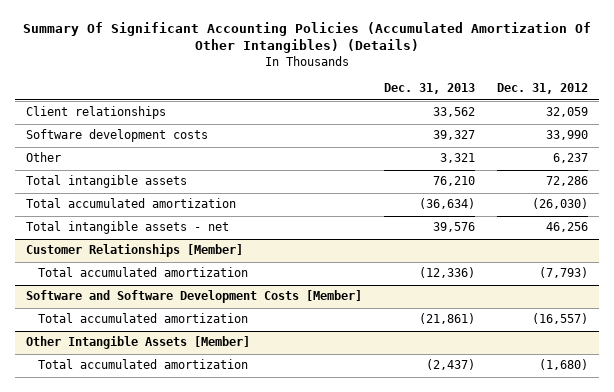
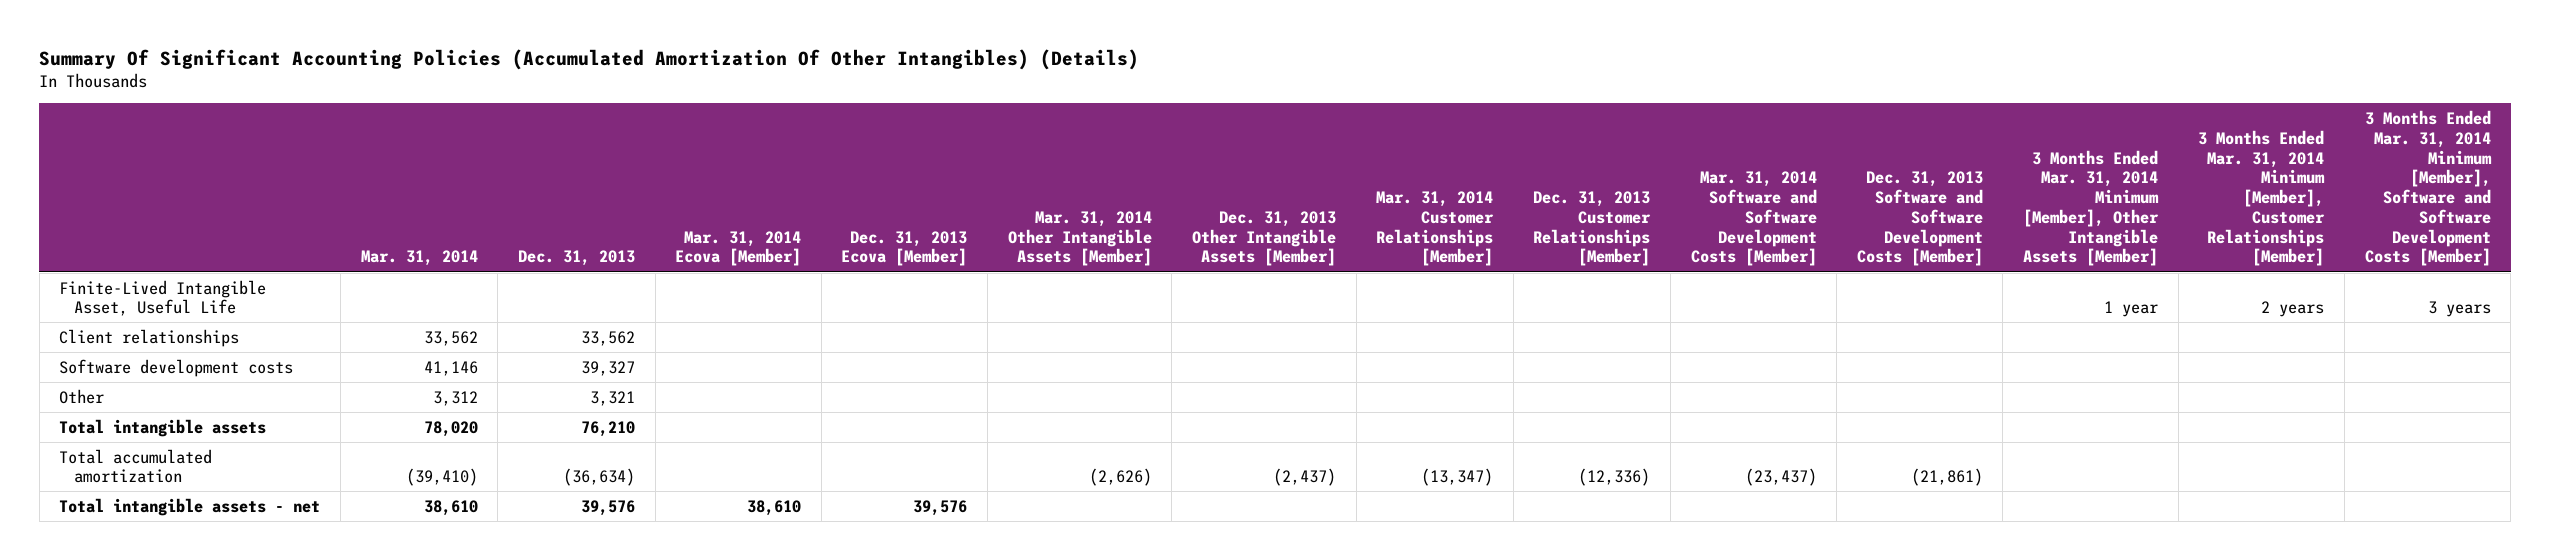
- | Dec. 31, 2013 | Dec. 31, 2012
+ | Mar. 31, 2014 | Dec. 31, 2013 | Mar. 31, 2014 Ecova [Member] | Dec. 31, 2013 Ecova [Member] | Mar. 31, 2014 Other Intangible Assets [Member] | Dec. 31, 2013 Other Intangible Assets [Member] | Mar. 31, 2014 Customer Relationships [Member] | Dec. 31, 2013 Customer Relationships [Member] | Mar. 31, 2014 Software and Software Development Costs [Member] | Dec. 31, 2013 Software and Software Development Costs [Member] | 3 Months Ended Mar. 31, 2014 Minimum [Member], Other Intangible Assets [Member] | 3 Months Ended Mar. 31, 2014 Minimum [Member], Customer Relationships [Member] | 3 Months Ended Mar. 31, 2014 Minimum [Member], Software and Software Development Costs [Member]
+ Finite-Lived Intangible Asset, Useful Life | | | | | | | | | | | 1 year | 2 years | 3 years
- Customer Relationships [Member]
- Total accumulated amortization | (12,336) | (7,793)
- Software and Software Development Costs [Member]
- Total accumulated amortization | (21,861) | (16,557)
- Other Intangible Assets [Member]
- Total accumulated amortization | (2,437) | (1,680)

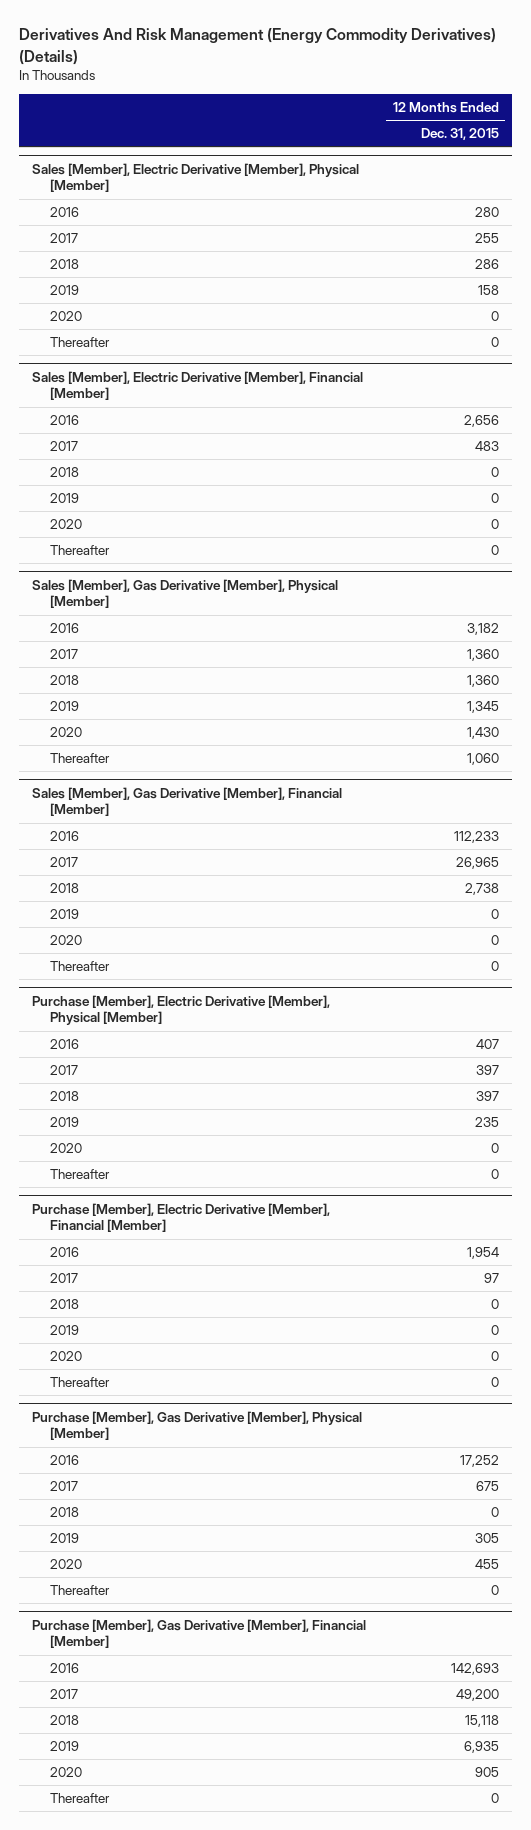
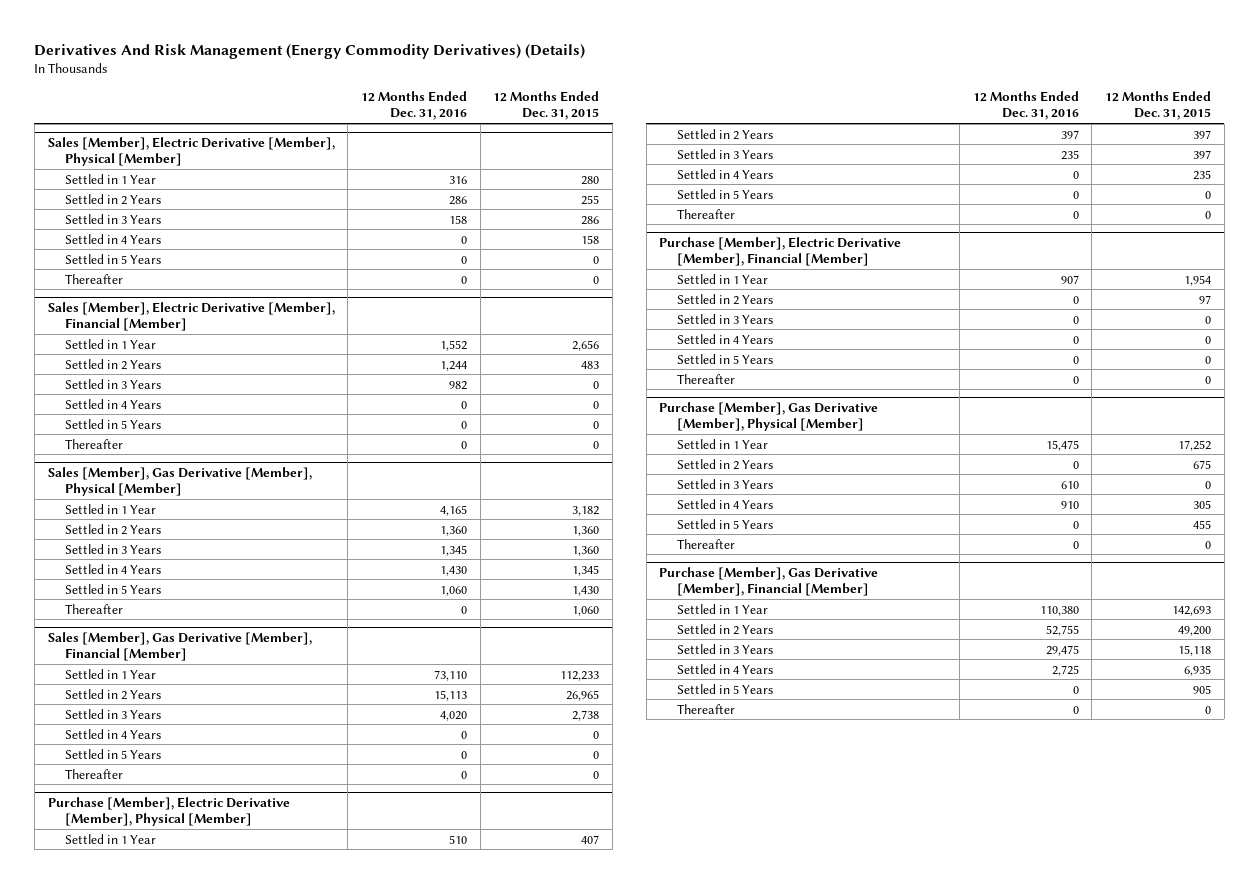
- | 12 Months Ended Dec. 31, 2015
+ | 12 Months Ended Dec. 31, 2016 | 12 Months Ended Dec. 31, 2015
@ Sales [Member], Electric Derivative [Member], Physical [Member]
- 2016 | 280
- 2017 | 255
- 2018 | 286
- 2019 | 158
- 2020 | 0
+ Settled in 1 Year | 316 | 280
+ Settled in 2 Years | 286 | 255
+ Settled in 3 Years | 158 | 286
+ Settled in 4 Years | 0 | 158
+ Settled in 5 Years | 0 | 0
@ Sales [Member], Electric Derivative [Member], Financial [Member]
- 2016 | 2,656
- 2017 | 483
- 2018 | 0
- 2019 | 0
- 2020 | 0
+ Settled in 1 Year | 1,552 | 2,656
+ Settled in 2 Years | 1,244 | 483
+ Settled in 3 Years | 982 | 0
+ Settled in 4 Years | 0 | 0
+ Settled in 5 Years | 0 | 0
@ Sales [Member], Gas Derivative [Member], Physical [Member]
- 2016 | 3,182
- 2017 | 1,360
- 2018 | 1,360
- 2019 | 1,345
- 2020 | 1,430
+ Settled in 1 Year | 4,165 | 3,182
+ Settled in 2 Years | 1,360 | 1,360
+ Settled in 3 Years | 1,345 | 1,360
+ Settled in 4 Years | 1,430 | 1,345
+ Settled in 5 Years | 1,060 | 1,430
@ Sales [Member], Gas Derivative [Member], Financial [Member]
- 2016 | 112,233
- 2017 | 26,965
- 2018 | 2,738
- 2019 | 0
- 2020 | 0
+ Settled in 1 Year | 73,110 | 112,233
+ Settled in 2 Years | 15,113 | 26,965
+ Settled in 3 Years | 4,020 | 2,738
+ Settled in 4 Years | 0 | 0
+ Settled in 5 Years | 0 | 0
@ Purchase [Member], Electric Derivative [Member], Physical [Member]
- 2016 | 407
- 2017 | 397
- 2018 | 397
- 2019 | 235
- 2020 | 0
+ Settled in 1 Year | 510 | 407
+ Settled in 2 Years | 397 | 397
+ Settled in 3 Years | 235 | 397
+ Settled in 4 Years | 0 | 235
+ Settled in 5 Years | 0 | 0
@ Purchase [Member], Electric Derivative [Member], Financial [Member]
- 2016 | 1,954
- 2017 | 97
- 2018 | 0
- 2019 | 0
- 2020 | 0
+ Settled in 1 Year | 907 | 1,954
+ Settled in 2 Years | 0 | 97
+ Settled in 3 Years | 0 | 0
+ Settled in 4 Years | 0 | 0
+ Settled in 5 Years | 0 | 0
@ Purchase [Member], Gas Derivative [Member], Physical [Member]
- 2016 | 17,252
- 2017 | 675
- 2018 | 0
- 2019 | 305
- 2020 | 455
+ Settled in 1 Year | 15,475 | 17,252
+ Settled in 2 Years | 0 | 675
+ Settled in 3 Years | 610 | 0
+ Settled in 4 Years | 910 | 305
+ Settled in 5 Years | 0 | 455
@ Purchase [Member], Gas Derivative [Member], Financial [Member]
- 2016 | 142,693
- 2017 | 49,200
- 2018 | 15,118
- 2019 | 6,935
- 2020 | 905
+ Settled in 1 Year | 110,380 | 142,693
+ Settled in 2 Years | 52,755 | 49,200
+ Settled in 3 Years | 29,475 | 15,118
+ Settled in 4 Years | 2,725 | 6,935
+ Settled in 5 Years | 0 | 905

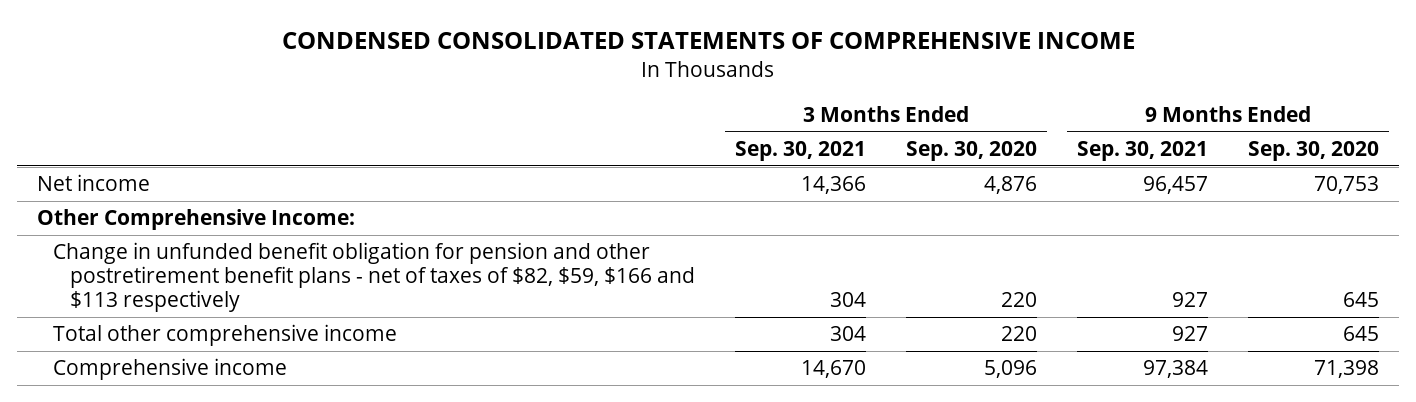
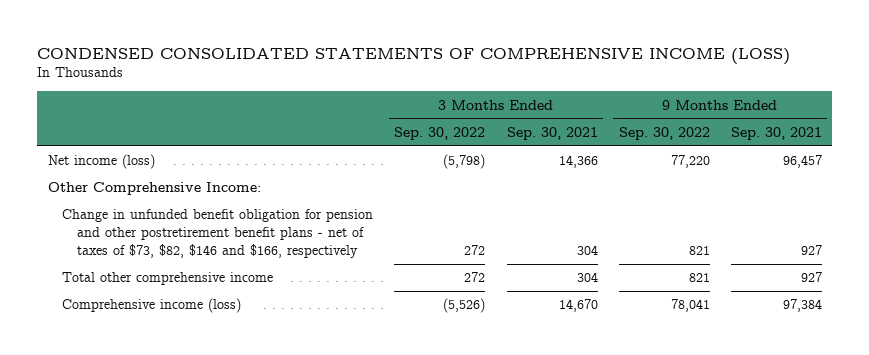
- CONDENSED CONSOLIDATED STATEMENTS OF COMPREHENSIVE INCOME
+ CONDENSED CONSOLIDATED STATEMENTS OF COMPREHENSIVE INCOME (LOSS)
- | 3 Months Ended Sep. 30, 2021 | 3 Months Ended Sep. 30, 2020 | 9 Months Ended Sep. 30, 2021 | 9 Months Ended Sep. 30, 2020
+ | 3 Months Ended Sep. 30, 2022 | 3 Months Ended Sep. 30, 2021 | 9 Months Ended Sep. 30, 2022 | 9 Months Ended Sep. 30, 2021
- Net income | 14,366 | 4,876 | 96,457 | 70,753
+ Net income (loss) | (5,798) | 14,366 | 77,220 | 96,457
- Change in unfunded benefit obligation for pension and other postretirement benefit plans - net of taxes of $82, $59, $166 and $113 respectively | 304 | 220 | 927 | 645
+ Change in unfunded benefit obligation for pension and other postretirement benefit plans - net of taxes of $73, $82, $146 and $166, respectively | 272 | 304 | 821 | 927
- Comprehensive income | 14,670 | 5,096 | 97,384 | 71,398
+ Comprehensive income (loss) | (5,526) | 14,670 | 78,041 | 97,384

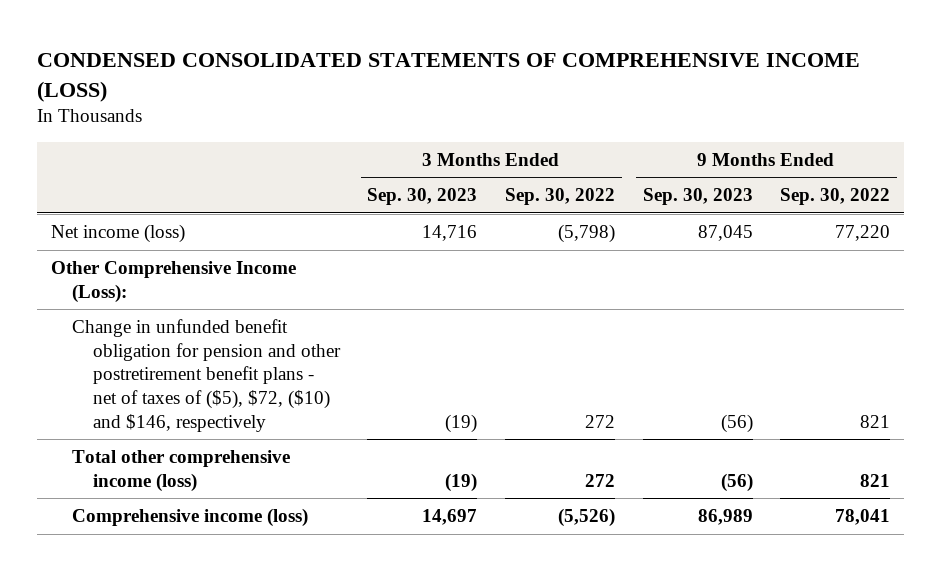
- | 3 Months Ended Sep. 30, 2022 | 3 Months Ended Sep. 30, 2021 | 9 Months Ended Sep. 30, 2022 | 9 Months Ended Sep. 30, 2021
+ | 3 Months Ended Sep. 30, 2023 | 3 Months Ended Sep. 30, 2022 | 9 Months Ended Sep. 30, 2023 | 9 Months Ended Sep. 30, 2022
- Other Comprehensive Income:
- Change in unfunded benefit obligation for pension and other postretirement benefit plans - net of taxes of $73, $82, $146 and $166, respectively | 272 | 304 | 821 | 927
- Total other comprehensive income | 272 | 304 | 821 | 927
+ Other Comprehensive Income (Loss):
+ Change in unfunded benefit obligation for pension and other postretirement benefit plans - net of taxes of ($5), $72, ($10) and $146, respectively | (19) | 272 | (56) | 821
+ Total other comprehensive income (loss) | (19) | 272 | (56) | 821

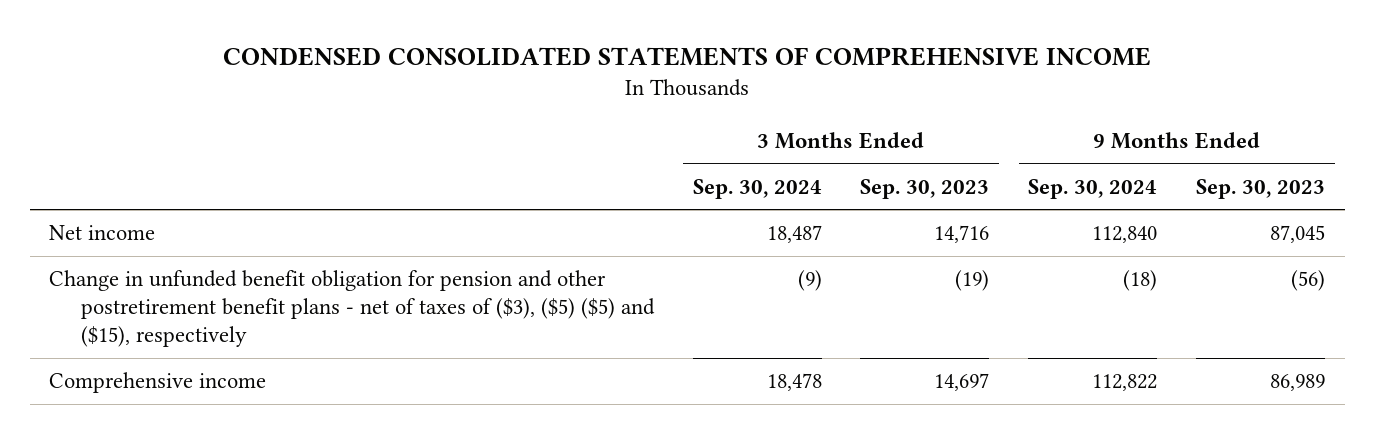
- CONDENSED CONSOLIDATED STATEMENTS OF COMPREHENSIVE INCOME (LOSS)
+ CONDENSED CONSOLIDATED STATEMENTS OF COMPREHENSIVE INCOME
- | 3 Months Ended Sep. 30, 2023 | 3 Months Ended Sep. 30, 2022 | 9 Months Ended Sep. 30, 2023 | 9 Months Ended Sep. 30, 2022
+ | 3 Months Ended Sep. 30, 2024 | 3 Months Ended Sep. 30, 2023 | 9 Months Ended Sep. 30, 2024 | 9 Months Ended Sep. 30, 2023
- Net income (loss) | 14,716 | (5,798) | 87,045 | 77,220
- Other Comprehensive Income (Loss):
- Change in unfunded benefit obligation for pension and other postretirement benefit plans - net of taxes of ($5), $72, ($10) and $146, respectively | (19) | 272 | (56) | 821
- Total other comprehensive income (loss) | (19) | 272 | (56) | 821
- Comprehensive income (loss) | 14,697 | (5,526) | 86,989 | 78,041
+ Net income | 18,487 | 14,716 | 112,840 | 87,045
+ Change in unfunded benefit obligation for pension and other postretirement benefit plans - net of taxes of ($3), ($5) ($5) and ($15), respectively | (9) | (19) | (18) | (56)
+ Comprehensive income | 18,478 | 14,697 | 112,822 | 86,989

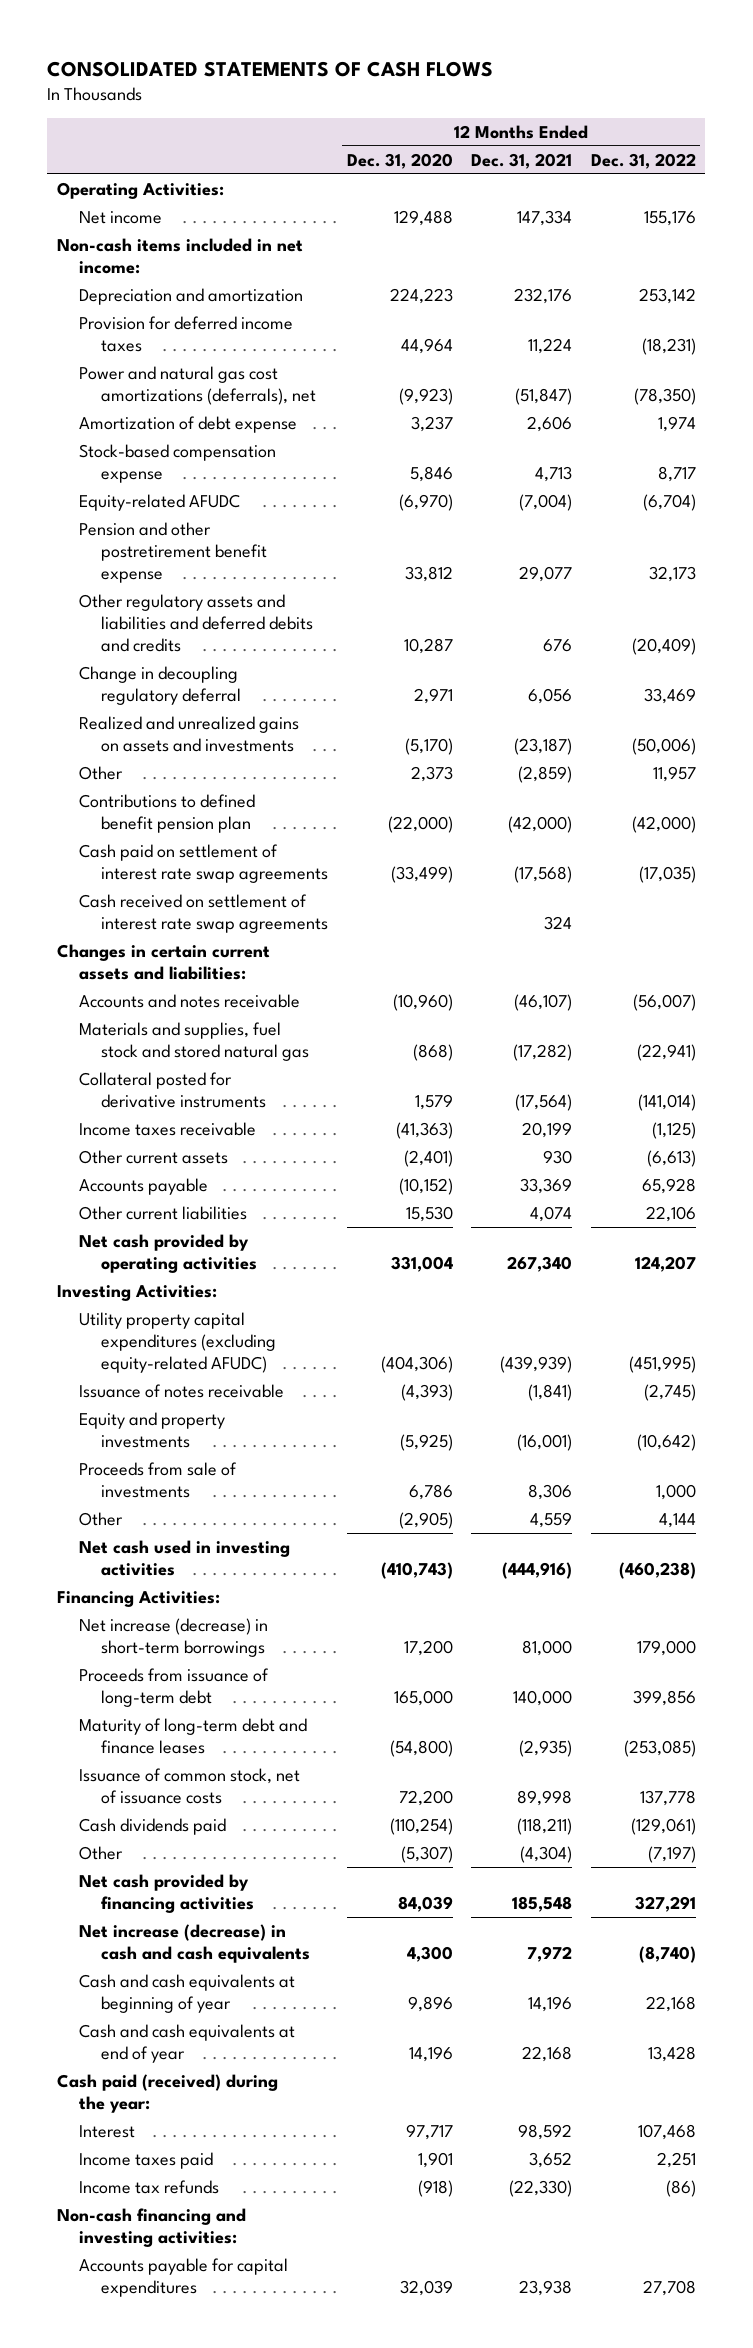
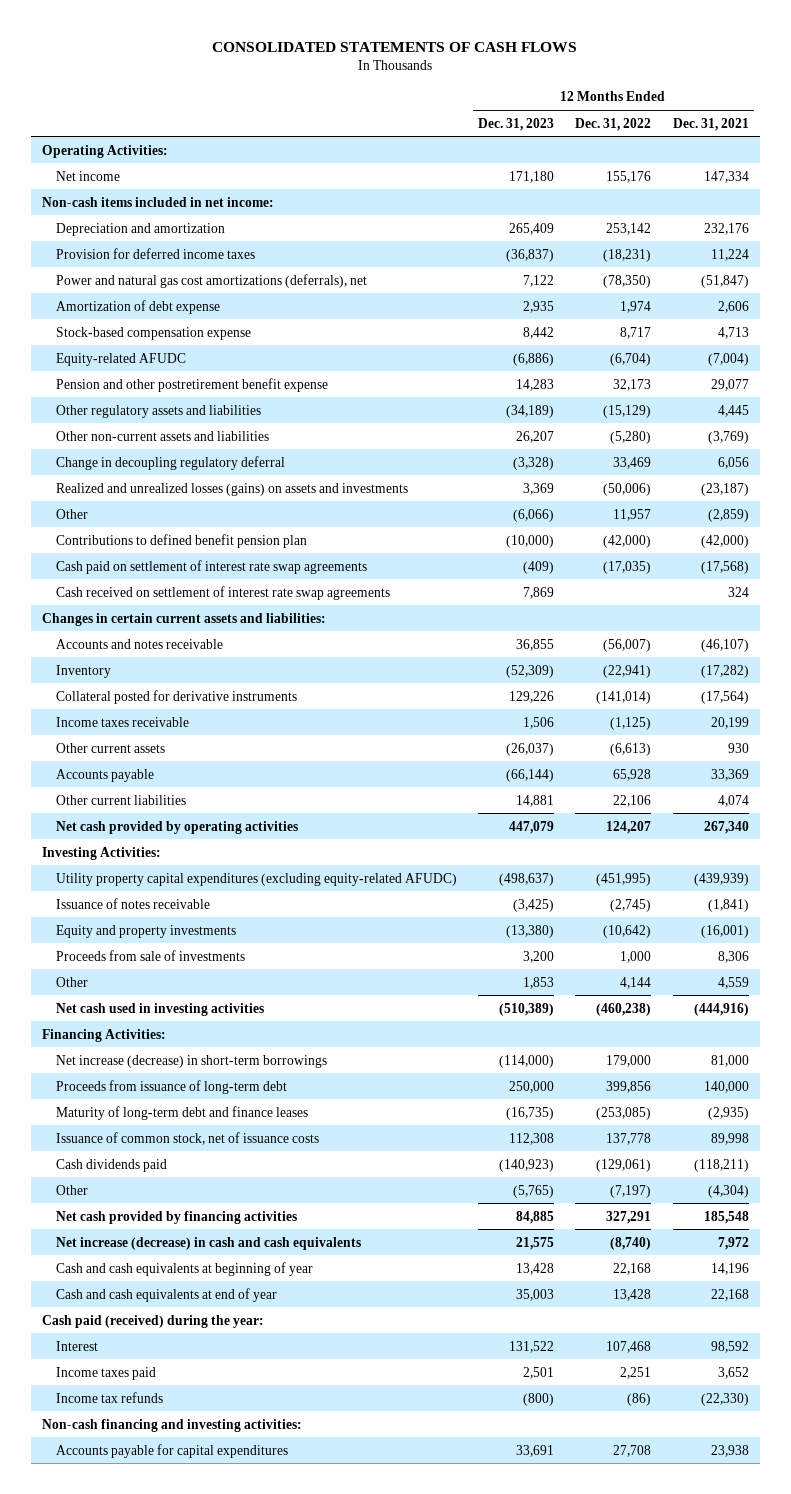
- | 12 Months Ended Dec. 31, 2020 | 12 Months Ended Dec. 31, 2021 | 12 Months Ended Dec. 31, 2022
+ | 12 Months Ended Dec. 31, 2023 | 12 Months Ended Dec. 31, 2022 | 12 Months Ended Dec. 31, 2021
- Other regulatory assets and liabilities and deferred debits and credits | 10,287 | 676 | (20,409)
+ Other regulatory assets and liabilities | (34,189) | (15,129) | 4,445
+ Other non-current assets and liabilities | 26,207 | (5,280) | (3,769)
- Realized and unrealized gains on assets and investments | (5,170) | (23,187) | (50,006)
+ Realized and unrealized losses (gains) on assets and investments | 3,369 | (50,006) | (23,187)
- Materials and supplies, fuel stock and stored natural gas | (868) | (17,282) | (22,941)
+ Inventory | (52,309) | (22,941) | (17,282)

